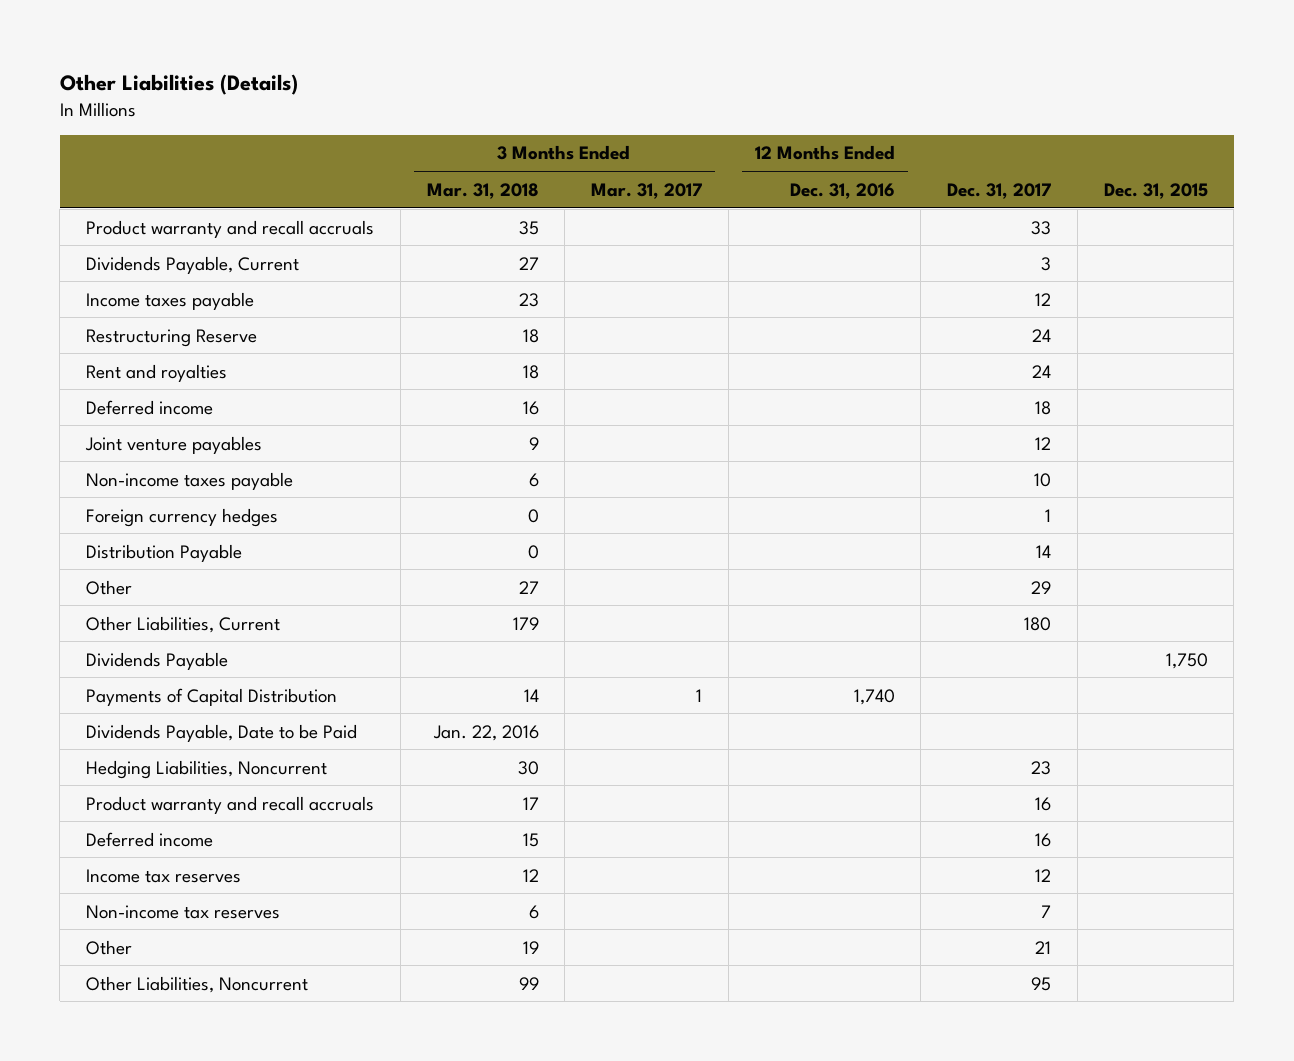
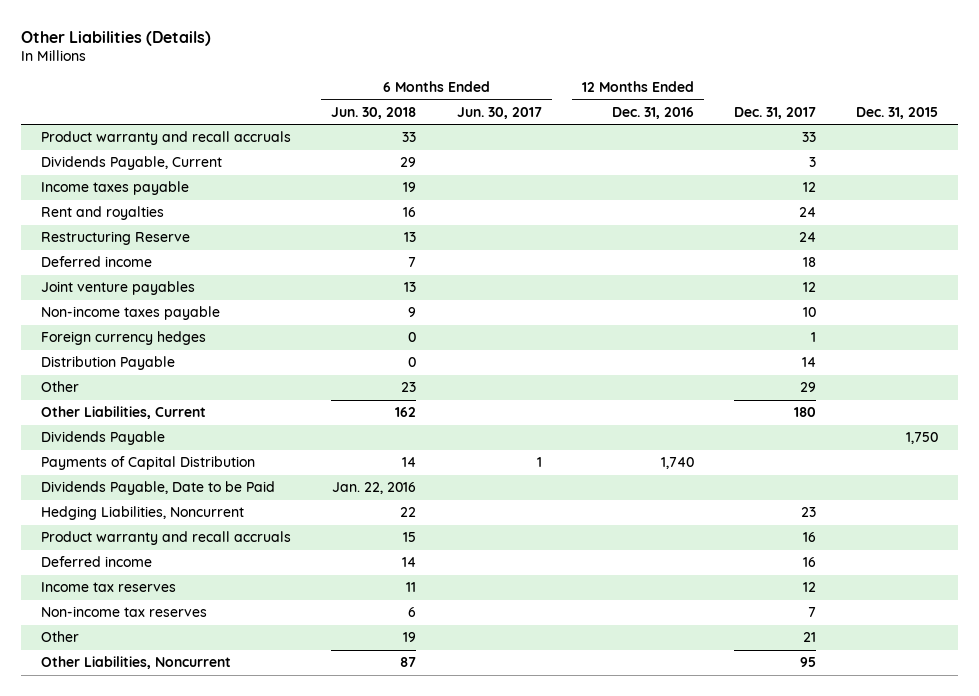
- | 3 Months Ended Mar. 31, 2018 | 3 Months Ended Mar. 31, 2017 | 12 Months Ended Dec. 31, 2016 | Dec. 31, 2017 | Dec. 31, 2015
+ | 6 Months Ended Jun. 30, 2018 | 6 Months Ended Jun. 30, 2017 | 12 Months Ended Dec. 31, 2016 | Dec. 31, 2017 | Dec. 31, 2015
moved down: Restructuring Reserve | 13 | | | 24 |

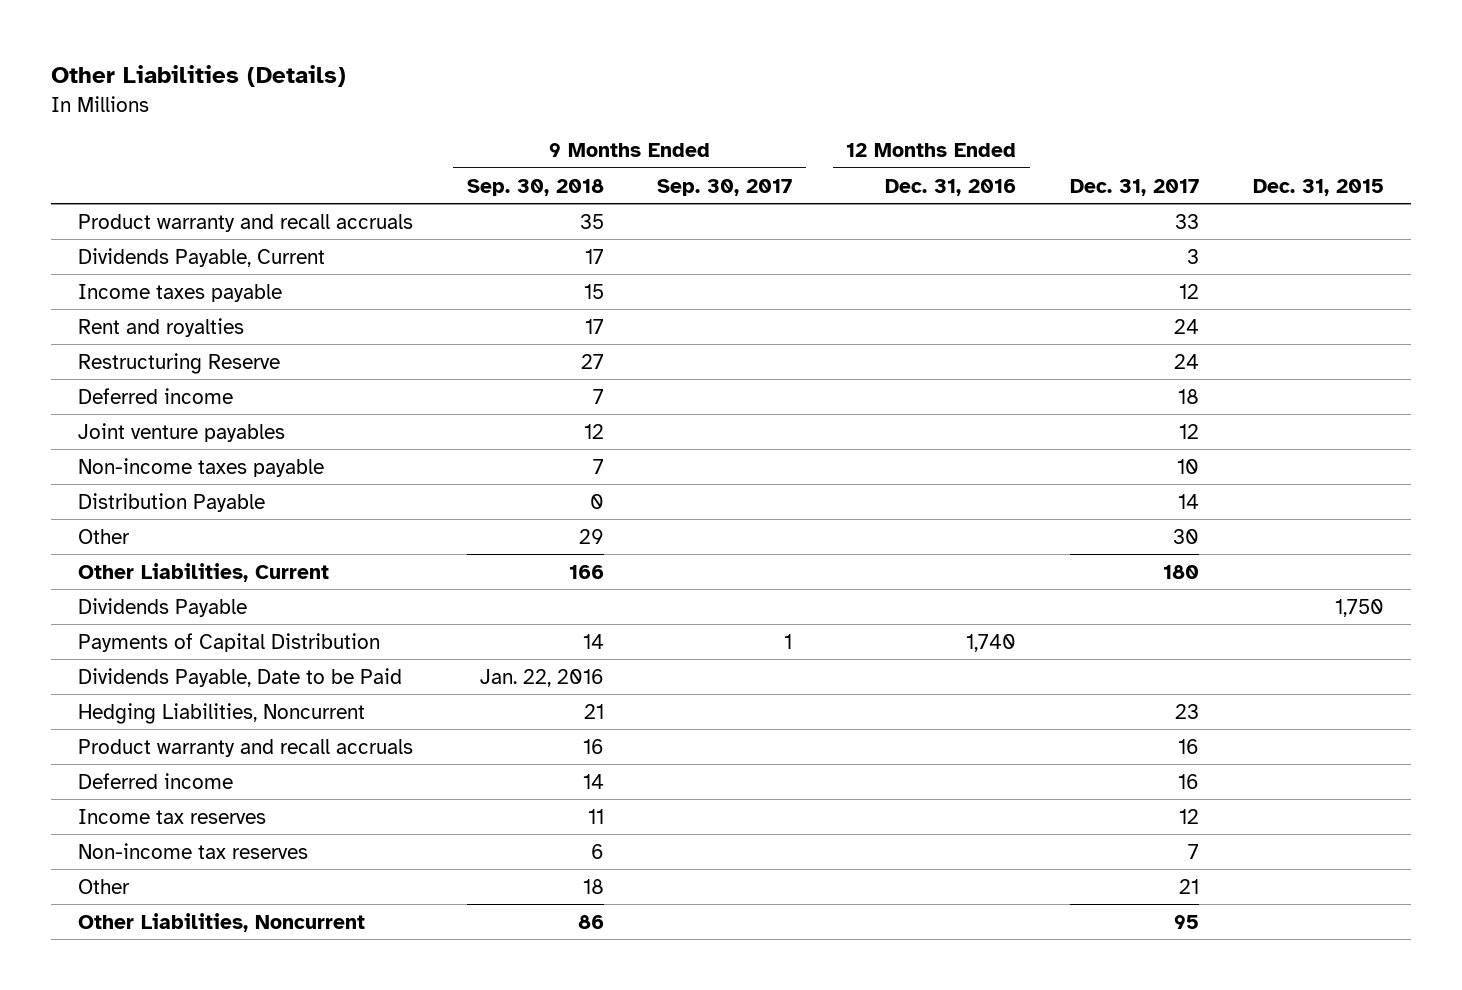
- | 6 Months Ended Jun. 30, 2018 | 6 Months Ended Jun. 30, 2017 | 12 Months Ended Dec. 31, 2016 | Dec. 31, 2017 | Dec. 31, 2015
+ | 9 Months Ended Sep. 30, 2018 | 9 Months Ended Sep. 30, 2017 | 12 Months Ended Dec. 31, 2016 | Dec. 31, 2017 | Dec. 31, 2015
- Foreign currency hedges | 0 | | | 1 |
- Other | 23 | | | 29 |
+ Other | 29 | | | 30 |

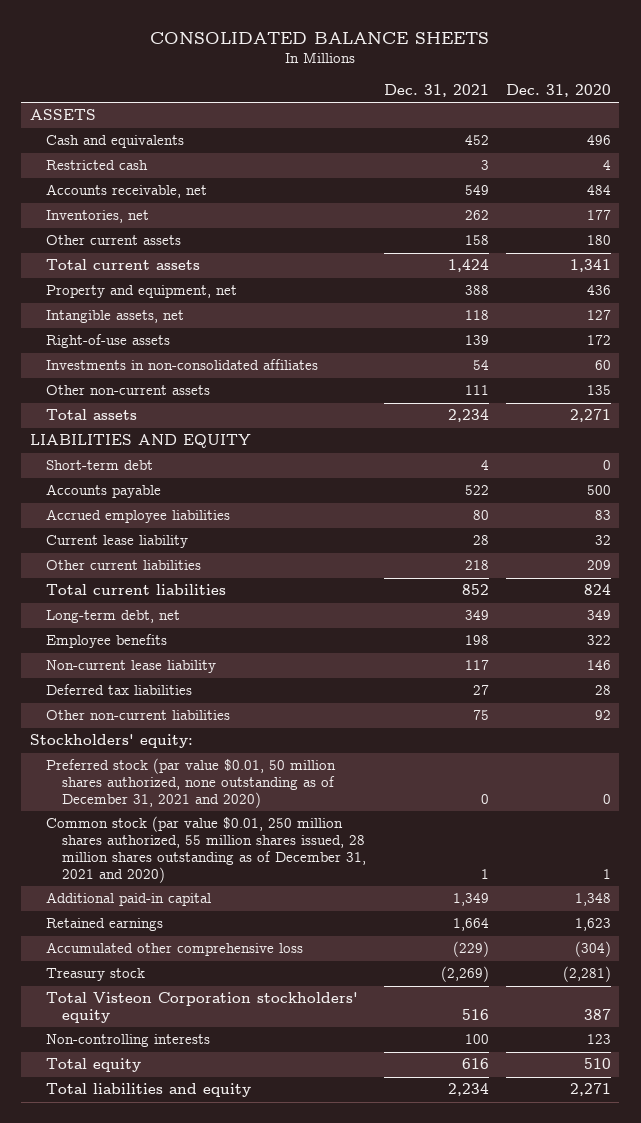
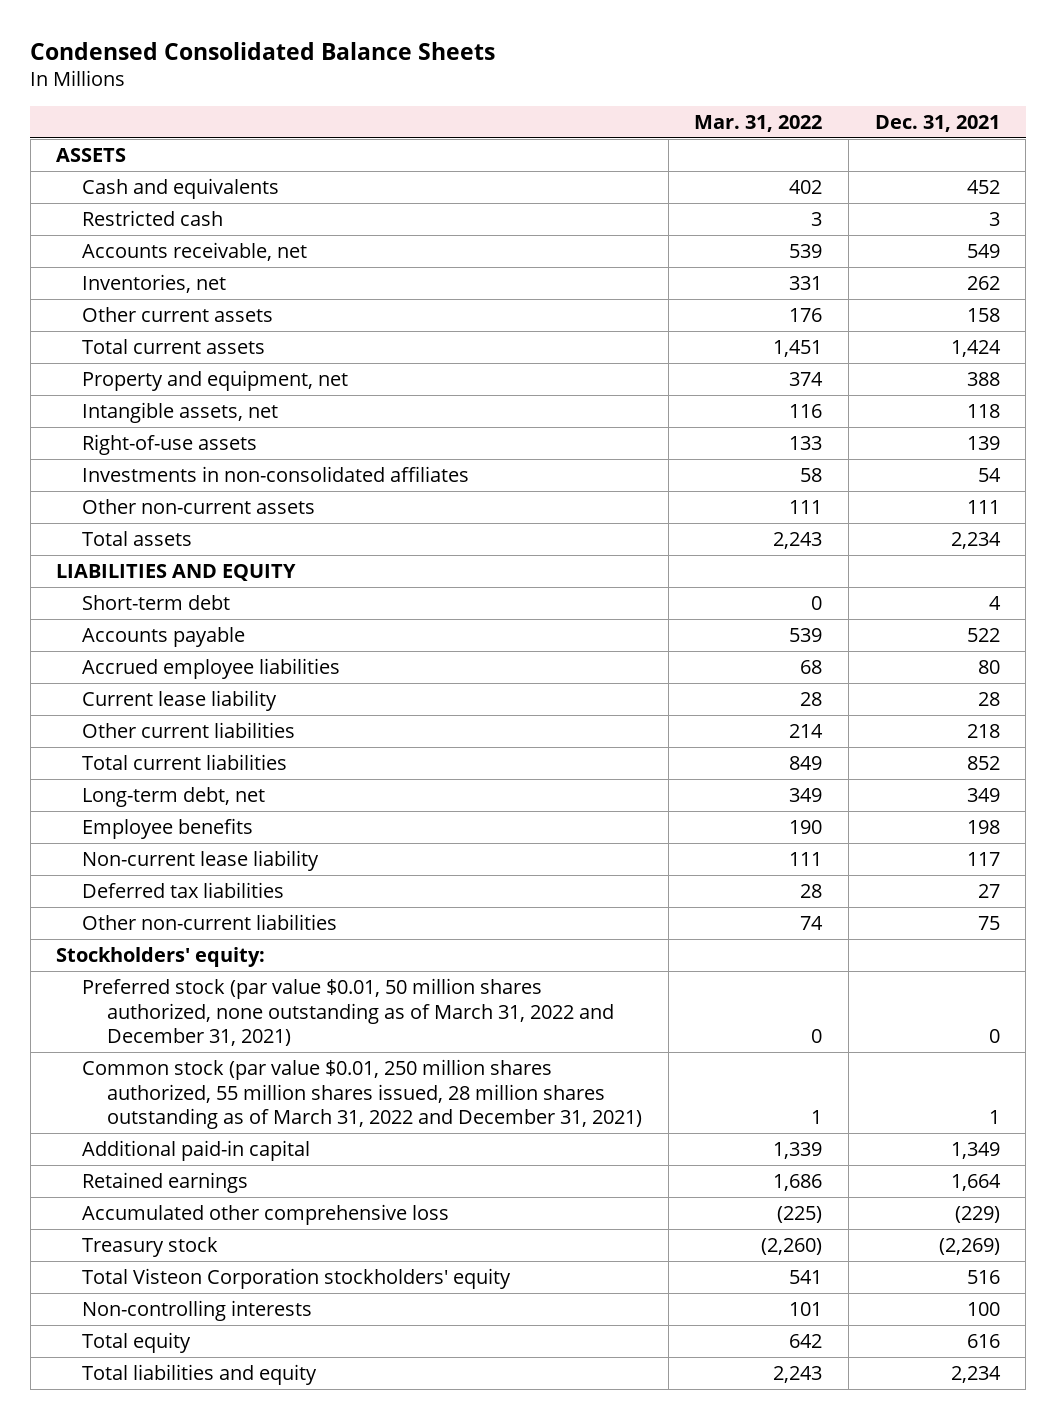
- CONSOLIDATED BALANCE SHEETS
+ Condensed Consolidated Balance Sheets
- | Dec. 31, 2021 | Dec. 31, 2020
+ | Mar. 31, 2022 | Dec. 31, 2021
- Preferred stock (par value $0.01, 50 million shares authorized, none outstanding as of December 31, 2021 and 2020) | 0 | 0
- Common stock (par value $0.01, 250 million shares authorized, 55 million shares issued, 28 million shares outstanding as of December 31, 2021 and 2020) | 1 | 1
+ Preferred stock (par value $0.01, 50 million shares authorized, none outstanding as of March 31, 2022 and December 31, 2021) | 0 | 0
+ Common stock (par value $0.01, 250 million shares authorized, 55 million shares issued, 28 million shares outstanding as of March 31, 2022 and December 31, 2021) | 1 | 1

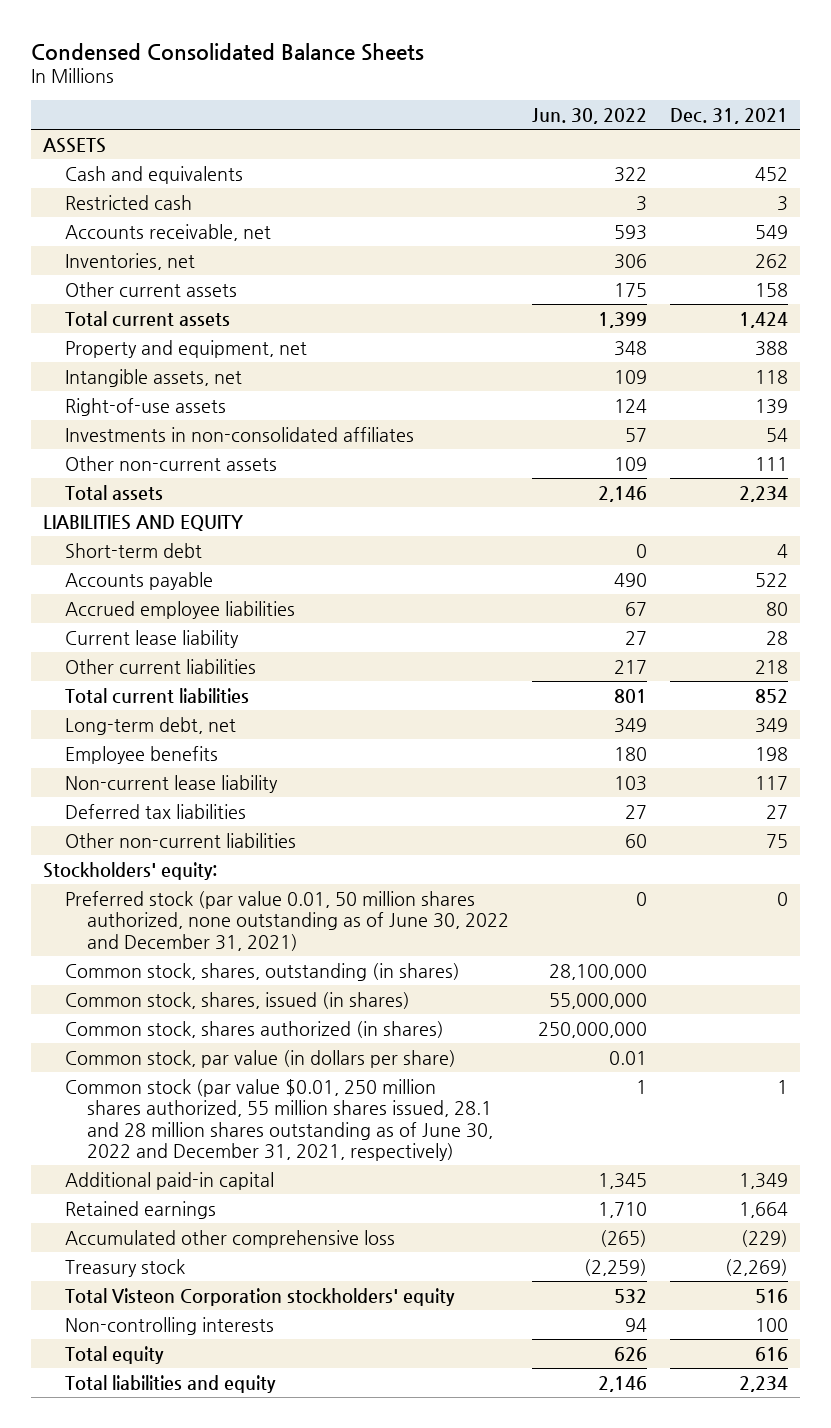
- | Mar. 31, 2022 | Dec. 31, 2021
+ | Jun. 30, 2022 | Dec. 31, 2021
- Preferred stock (par value $0.01, 50 million shares authorized, none outstanding as of March 31, 2022 and December 31, 2021) | 0 | 0
- Common stock (par value $0.01, 250 million shares authorized, 55 million shares issued, 28 million shares outstanding as of March 31, 2022 and December 31, 2021) | 1 | 1
+ Preferred stock (par value 0.01, 50 million shares authorized, none outstanding as of June 30, 2022 and December 31, 2021) | 0 | 0
+ Common stock, shares, outstanding (in shares) | 28,100,000 |
+ Common stock, shares, issued (in shares) | 55,000,000 |
+ Common stock, shares authorized (in shares) | 250,000,000 |
+ Common stock, par value (in dollars per share) | 0.01 |
+ Common stock (par value $0.01, 250 million shares authorized, 55 million shares issued, 28.1 and 28 million shares outstanding as of June 30, 2022 and December 31, 2021, respectively) | 1 | 1

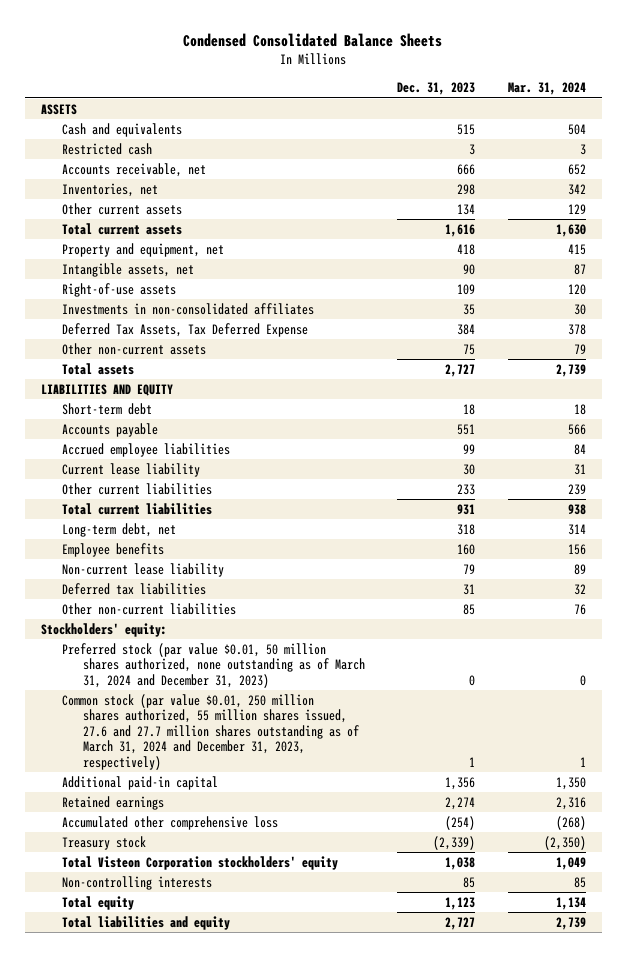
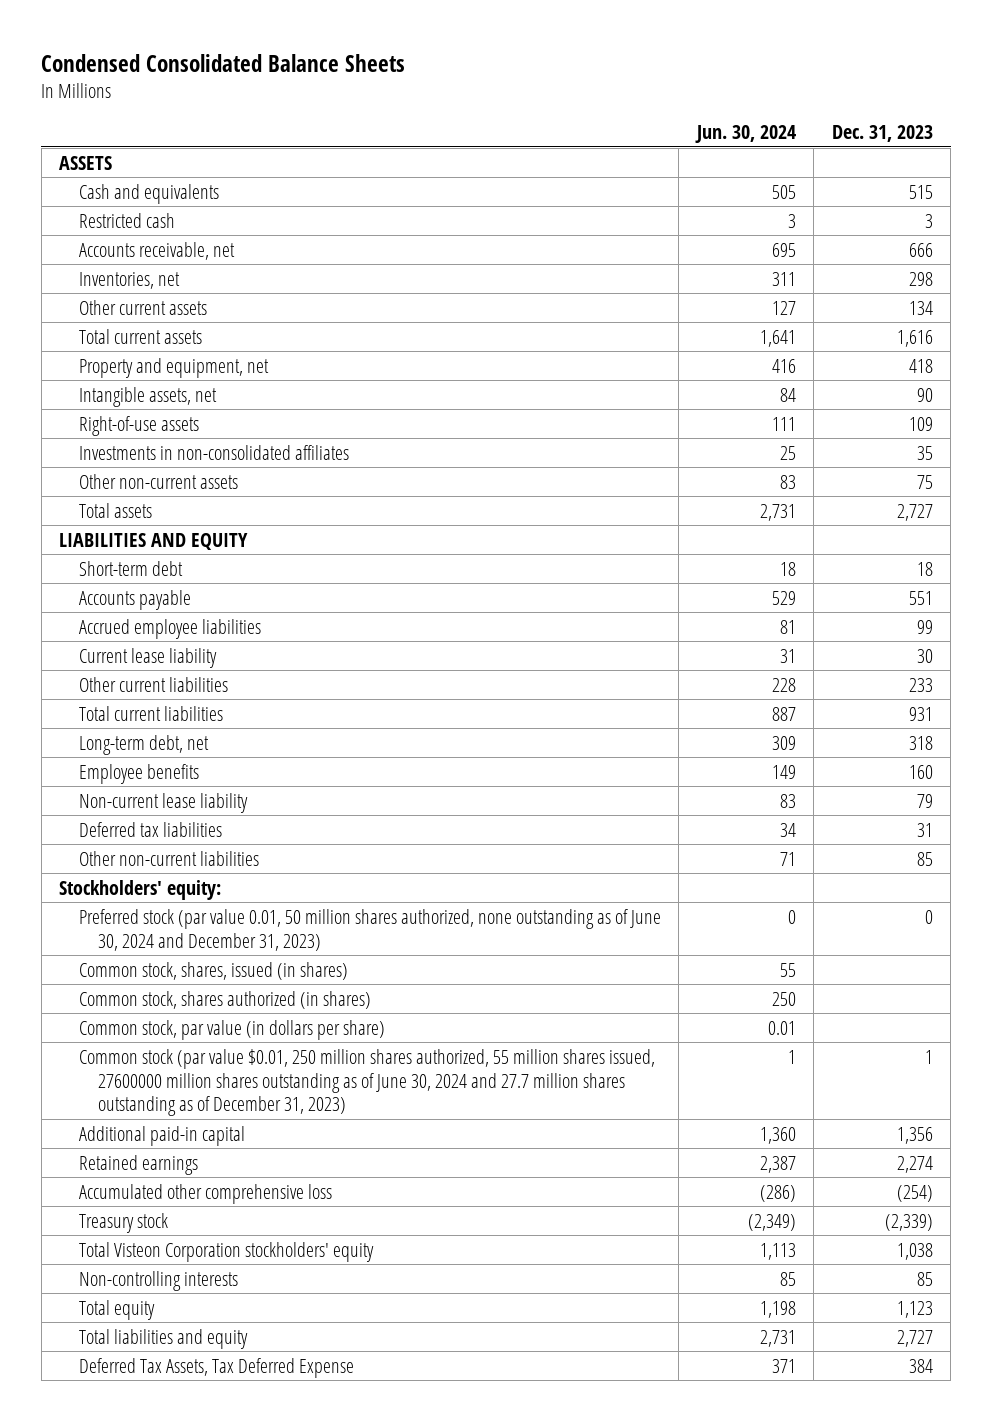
- | Dec. 31, 2023 | Mar. 31, 2024
+ | Jun. 30, 2024 | Dec. 31, 2023
- Preferred stock (par value $0.01, 50 million shares authorized, none outstanding as of March 31, 2024 and December 31, 2023) | 0 | 0
- Common stock (par value $0.01, 250 million shares authorized, 55 million shares issued, 27.6 and 27.7 million shares outstanding as of March 31, 2024 and December 31, 2023, respectively) | 1 | 1
+ Preferred stock (par value 0.01, 50 million shares authorized, none outstanding as of June 30, 2024 and December 31, 2023) | 0 | 0
+ Common stock, shares, issued (in shares) | 55 |
+ Common stock, shares authorized (in shares) | 250 |
+ Common stock, par value (in dollars per share) | 0.01 |
+ Common stock (par value $0.01, 250 million shares authorized, 55 million shares issued, 27600000 million shares outstanding as of June 30, 2024 and 27.7 million shares outstanding as of December 31, 2023) | 1 | 1
moved down: Deferred Tax Assets, Tax Deferred Expense | 371 | 384

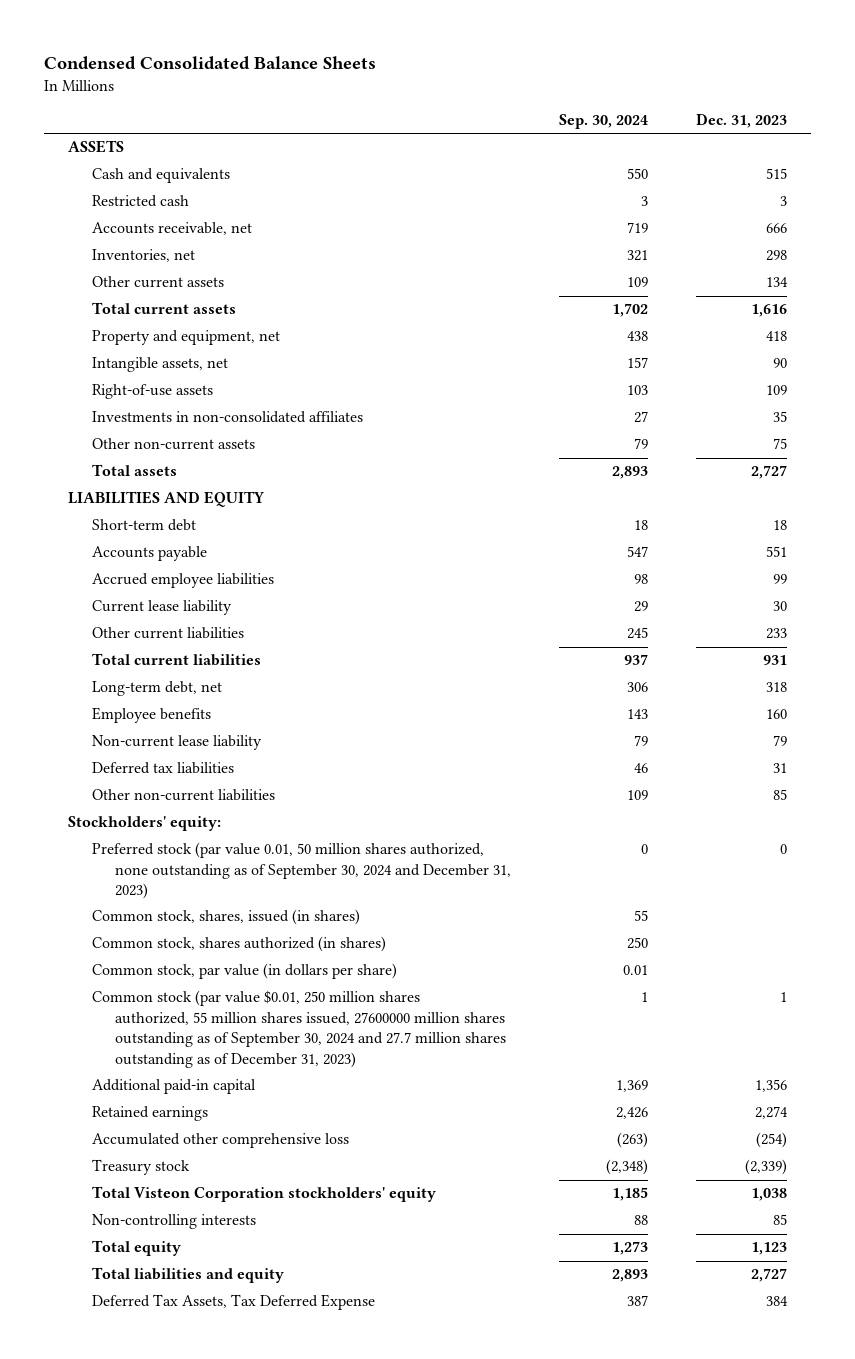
- | Jun. 30, 2024 | Dec. 31, 2023
+ | Sep. 30, 2024 | Dec. 31, 2023
- Preferred stock (par value 0.01, 50 million shares authorized, none outstanding as of June 30, 2024 and December 31, 2023) | 0 | 0
+ Preferred stock (par value 0.01, 50 million shares authorized, none outstanding as of September 30, 2024 and December 31, 2023) | 0 | 0
- Common stock (par value $0.01, 250 million shares authorized, 55 million shares issued, 27600000 million shares outstanding as of June 30, 2024 and 27.7 million shares outstanding as of December 31, 2023) | 1 | 1
+ Common stock (par value $0.01, 250 million shares authorized, 55 million shares issued, 27600000 million shares outstanding as of September 30, 2024 and 27.7 million shares outstanding as of December 31, 2023) | 1 | 1

